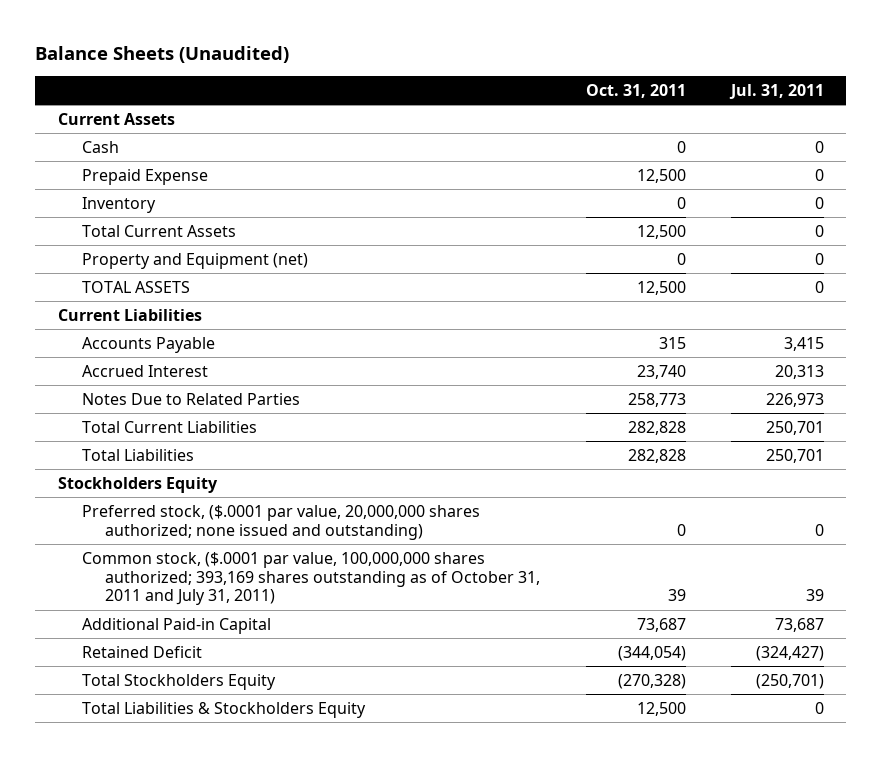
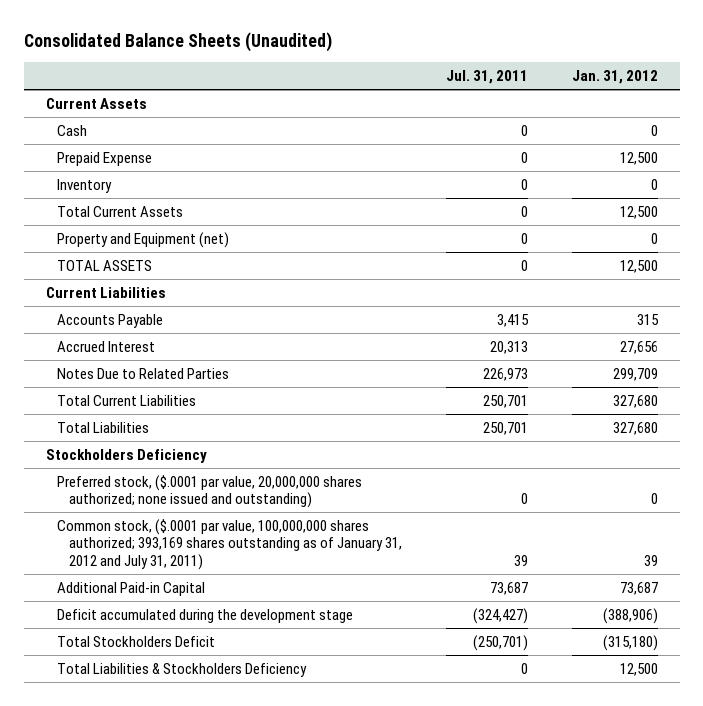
- Balance Sheets (Unaudited)
+ Consolidated Balance Sheets (Unaudited)
- | Oct. 31, 2011 | Jul. 31, 2011
+ | Jul. 31, 2011 | Jan. 31, 2012
- Stockholders Equity
+ Stockholders Deficiency
- Common stock, ($.0001 par value, 100,000,000 shares authorized; 393,169 shares outstanding as of October 31, 2011 and July 31, 2011) | 39 | 39
+ Common stock, ($.0001 par value, 100,000,000 shares authorized; 393,169 shares outstanding as of January 31, 2012 and July 31, 2011) | 39 | 39
- Retained Deficit | (344,054) | (324,427)
- Total Stockholders Equity | (270,328) | (250,701)
- Total Liabilities & Stockholders Equity | 12,500 | 0
+ Deficit accumulated during the development stage | (324,427) | (388,906)
+ Total Stockholders Deficit | (250,701) | (315,180)
+ Total Liabilities & Stockholders Deficiency | 0 | 12,500

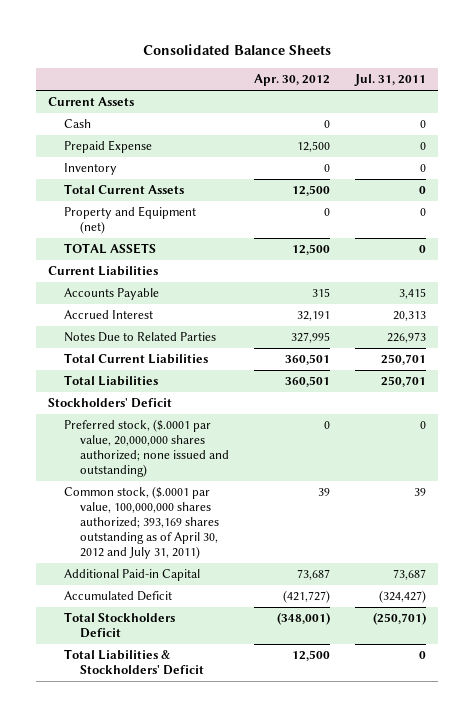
- Consolidated Balance Sheets (Unaudited)
+ Consolidated Balance Sheets
- | Jul. 31, 2011 | Jan. 31, 2012
+ | Apr. 30, 2012 | Jul. 31, 2011
- Stockholders Deficiency
+ Stockholders' Deficit
- Common stock, ($.0001 par value, 100,000,000 shares authorized; 393,169 shares outstanding as of January 31, 2012 and July 31, 2011) | 39 | 39
+ Common stock, ($.0001 par value, 100,000,000 shares authorized; 393,169 shares outstanding as of April 30, 2012 and July 31, 2011) | 39 | 39
- Deficit accumulated during the development stage | (324,427) | (388,906)
+ Accumulated Deficit | (421,727) | (324,427)
- Total Liabilities & Stockholders Deficiency | 0 | 12,500
+ Total Liabilities & Stockholders' Deficit | 12,500 | 0

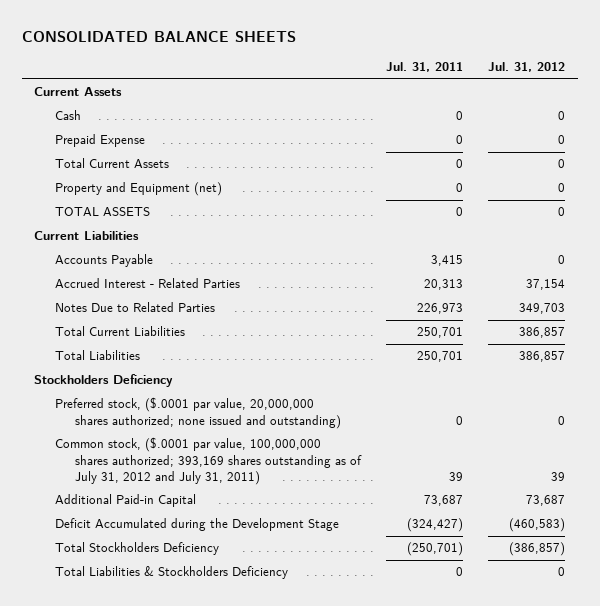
- Consolidated Balance Sheets
+ CONSOLIDATED BALANCE SHEETS
- | Apr. 30, 2012 | Jul. 31, 2011
+ | Jul. 31, 2011 | Jul. 31, 2012
- Inventory | 0 | 0
- Accrued Interest | 32,191 | 20,313
+ Accrued Interest - Related Parties | 20,313 | 37,154
- Stockholders' Deficit
+ Stockholders Deficiency
- Common stock, ($.0001 par value, 100,000,000 shares authorized; 393,169 shares outstanding as of April 30, 2012 and July 31, 2011) | 39 | 39
+ Common stock, ($.0001 par value, 100,000,000 shares authorized; 393,169 shares outstanding as of July 31, 2012 and July 31, 2011) | 39 | 39
- Accumulated Deficit | (421,727) | (324,427)
- Total Stockholders Deficit | (348,001) | (250,701)
- Total Liabilities & Stockholders' Deficit | 12,500 | 0
+ Deficit Accumulated during the Development Stage | (324,427) | (460,583)
+ Total Stockholders Deficiency | (250,701) | (386,857)
+ Total Liabilities & Stockholders Deficiency | 0 | 0

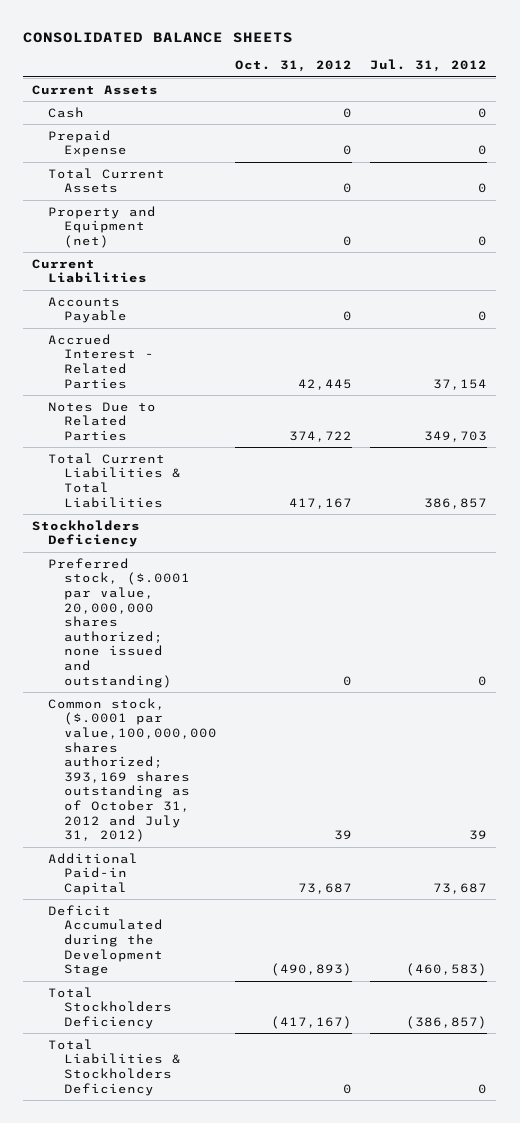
- | Jul. 31, 2011 | Jul. 31, 2012
+ | Oct. 31, 2012 | Jul. 31, 2012
- TOTAL ASSETS | 0 | 0
- Total Current Liabilities | 250,701 | 386,857
- Total Liabilities | 250,701 | 386,857
+ Total Current Liabilities & Total Liabilities | 417,167 | 386,857
- Common stock, ($.0001 par value, 100,000,000 shares authorized; 393,169 shares outstanding as of July 31, 2012 and July 31, 2011) | 39 | 39
+ Common stock, ($.0001 par value,100,000,000 shares authorized; 393,169 shares outstanding as of October 31, 2012 and July 31, 2012) | 39 | 39

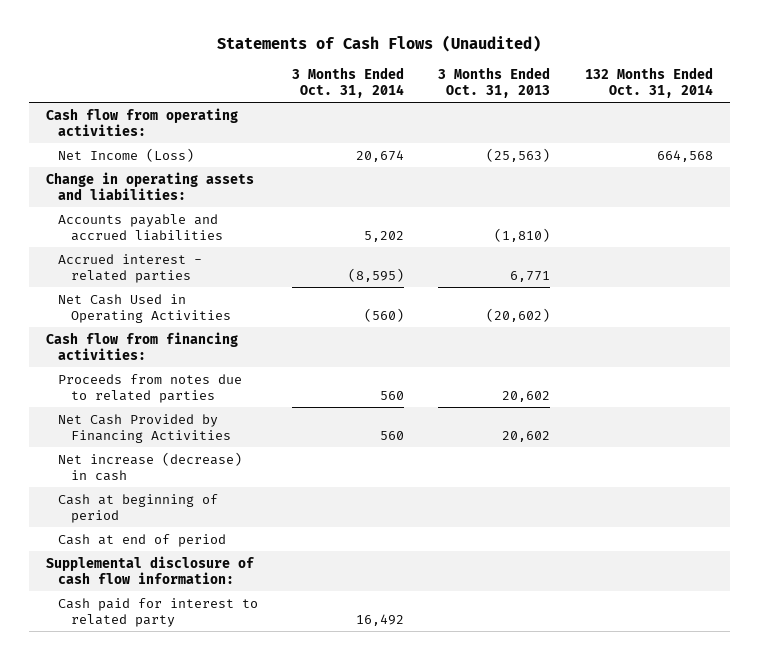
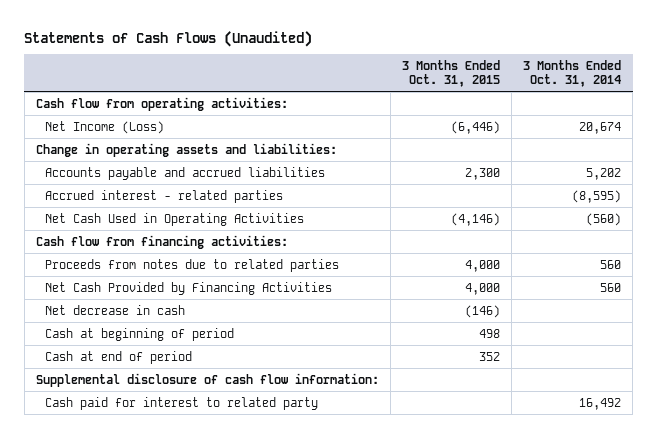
- | 3 Months Ended Oct. 31, 2014 | 3 Months Ended Oct. 31, 2013 | 132 Months Ended Oct. 31, 2014
+ | 3 Months Ended Oct. 31, 2015 | 3 Months Ended Oct. 31, 2014
- Net increase (decrease) in cash
+ Net decrease in cash | (146) |

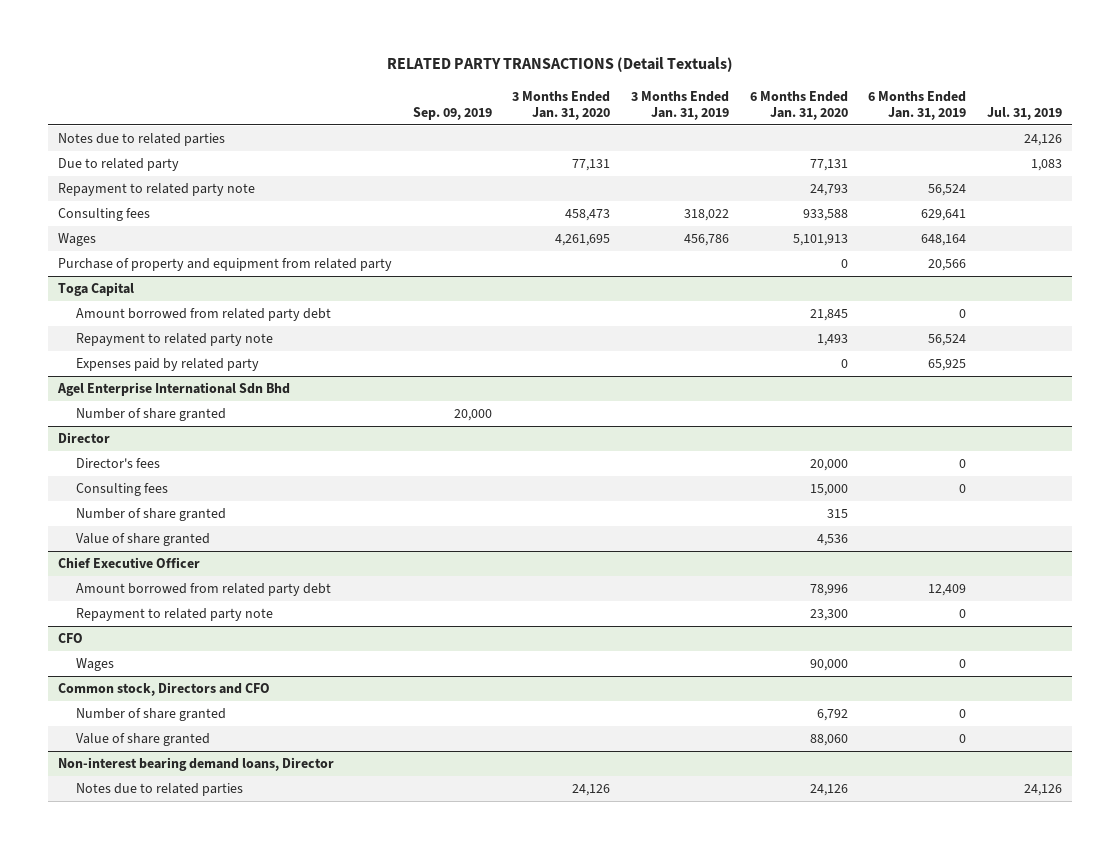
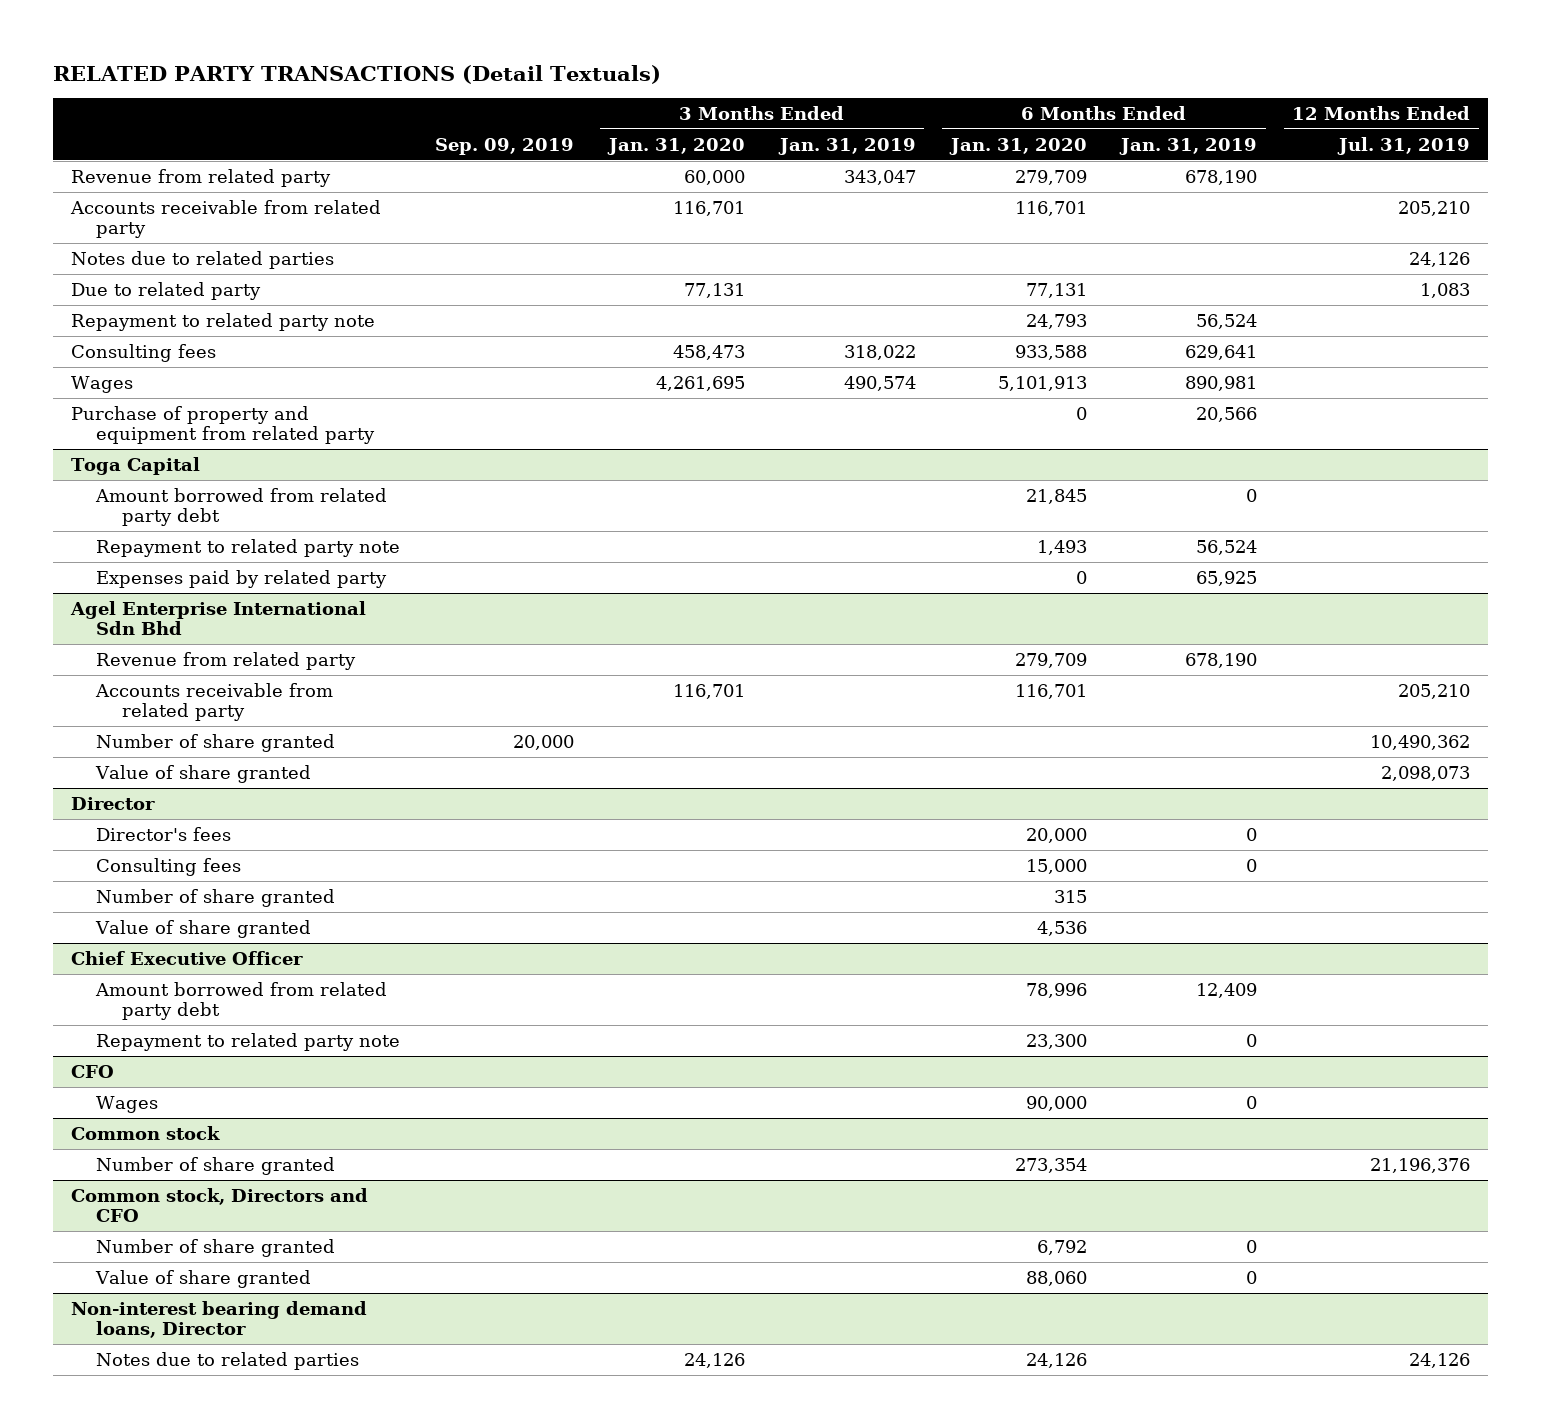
- | Sep. 09, 2019 | 3 Months Ended Jan. 31, 2020 | 3 Months Ended Jan. 31, 2019 | 6 Months Ended Jan. 31, 2020 | 6 Months Ended Jan. 31, 2019 | Jul. 31, 2019
+ | Sep. 09, 2019 | 3 Months Ended Jan. 31, 2020 | 3 Months Ended Jan. 31, 2019 | 6 Months Ended Jan. 31, 2020 | 6 Months Ended Jan. 31, 2019 | 12 Months Ended Jul. 31, 2019
+ Revenue from related party | | 60,000 | 343,047 | 279,709 | 678,190 |
+ Accounts receivable from related party | | 116,701 | | 116,701 | | 205,210
- Wages | | 4,261,695 | 456,786 | 5,101,913 | 648,164 |
+ Wages | | 4,261,695 | 490,574 | 5,101,913 | 890,981 |
@ Agel Enterprise International Sdn Bhd
+ Revenue from related party | | | | 279,709 | 678,190 |
+ Accounts receivable from related party | | 116,701 | | 116,701 | | 205,210
+ Value of share granted | | | | | | 2,098,073
+ Common stock
+ Number of share granted | | | | 273,354 | | 21,196,376

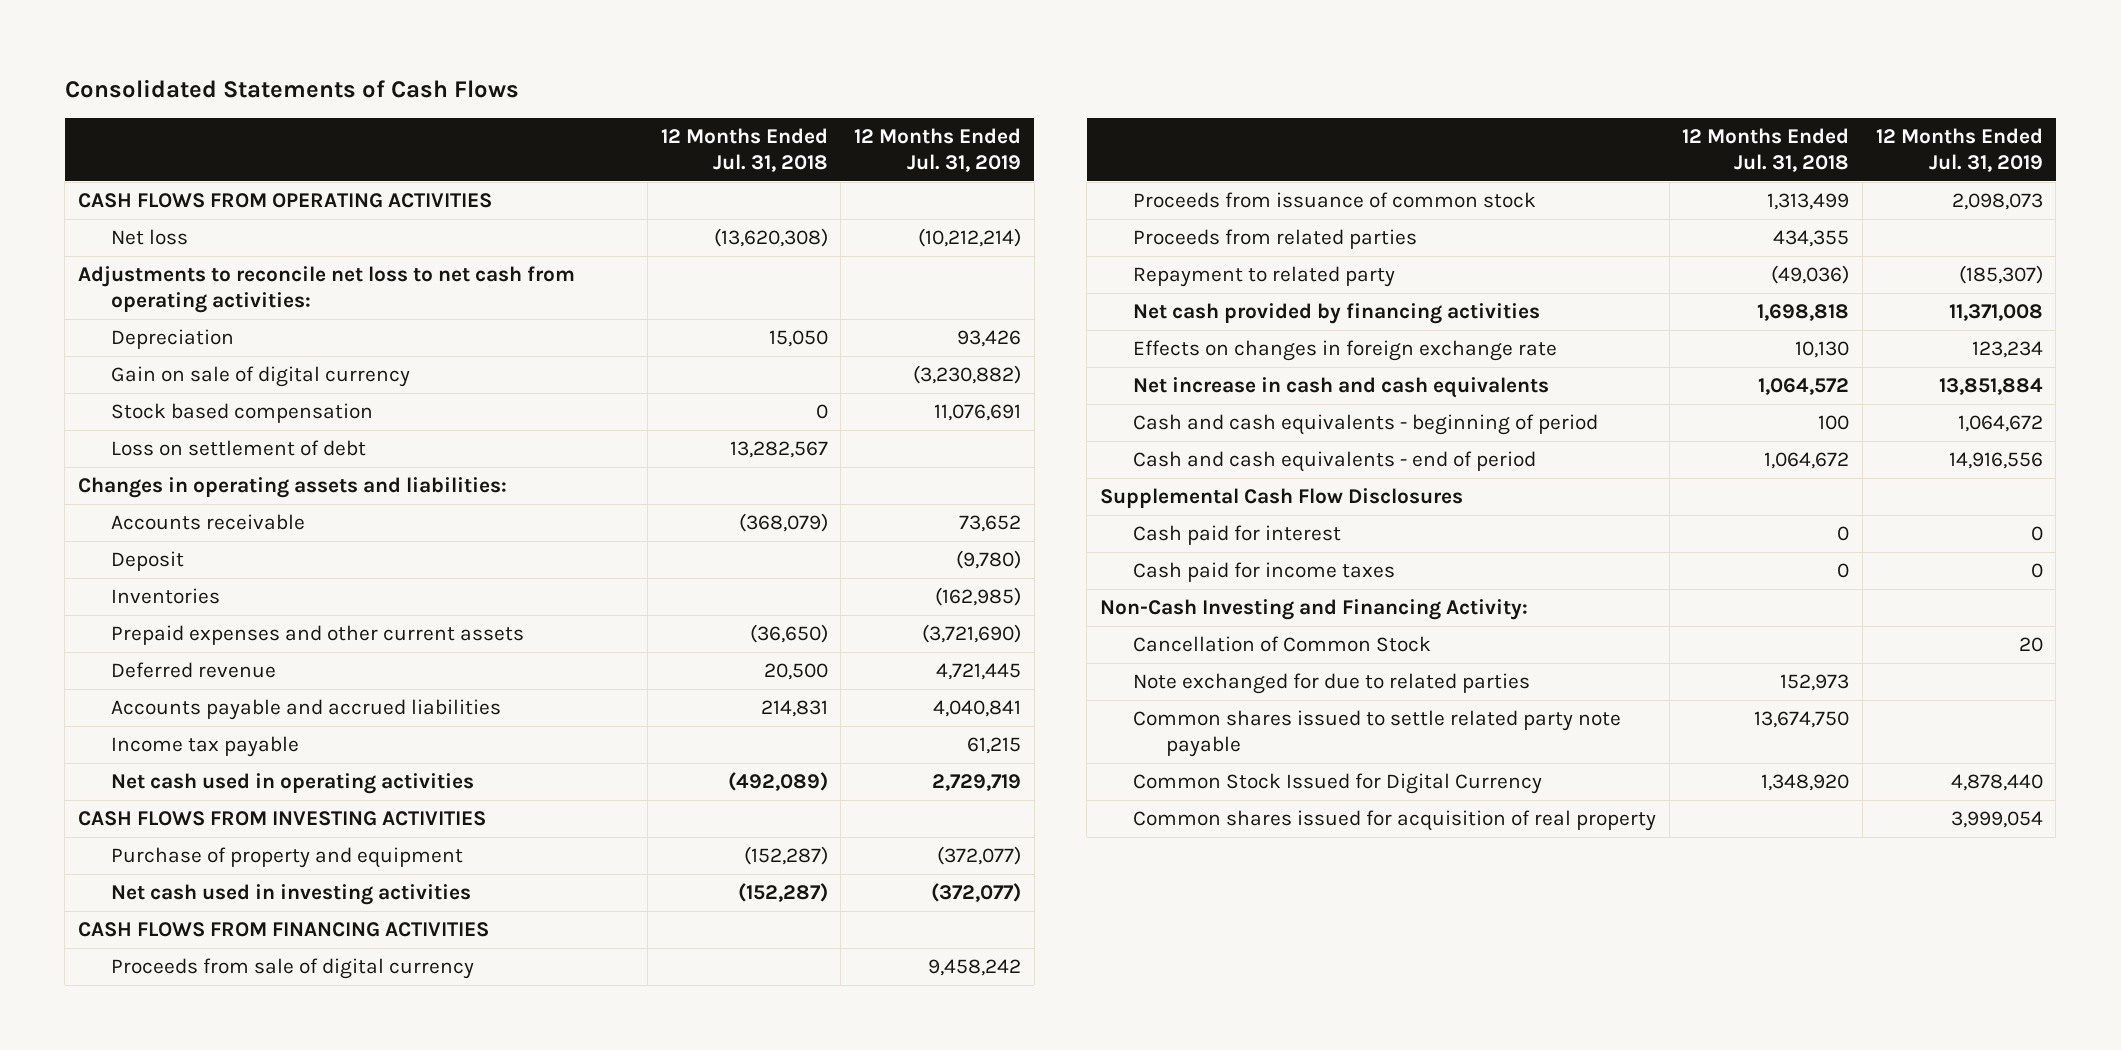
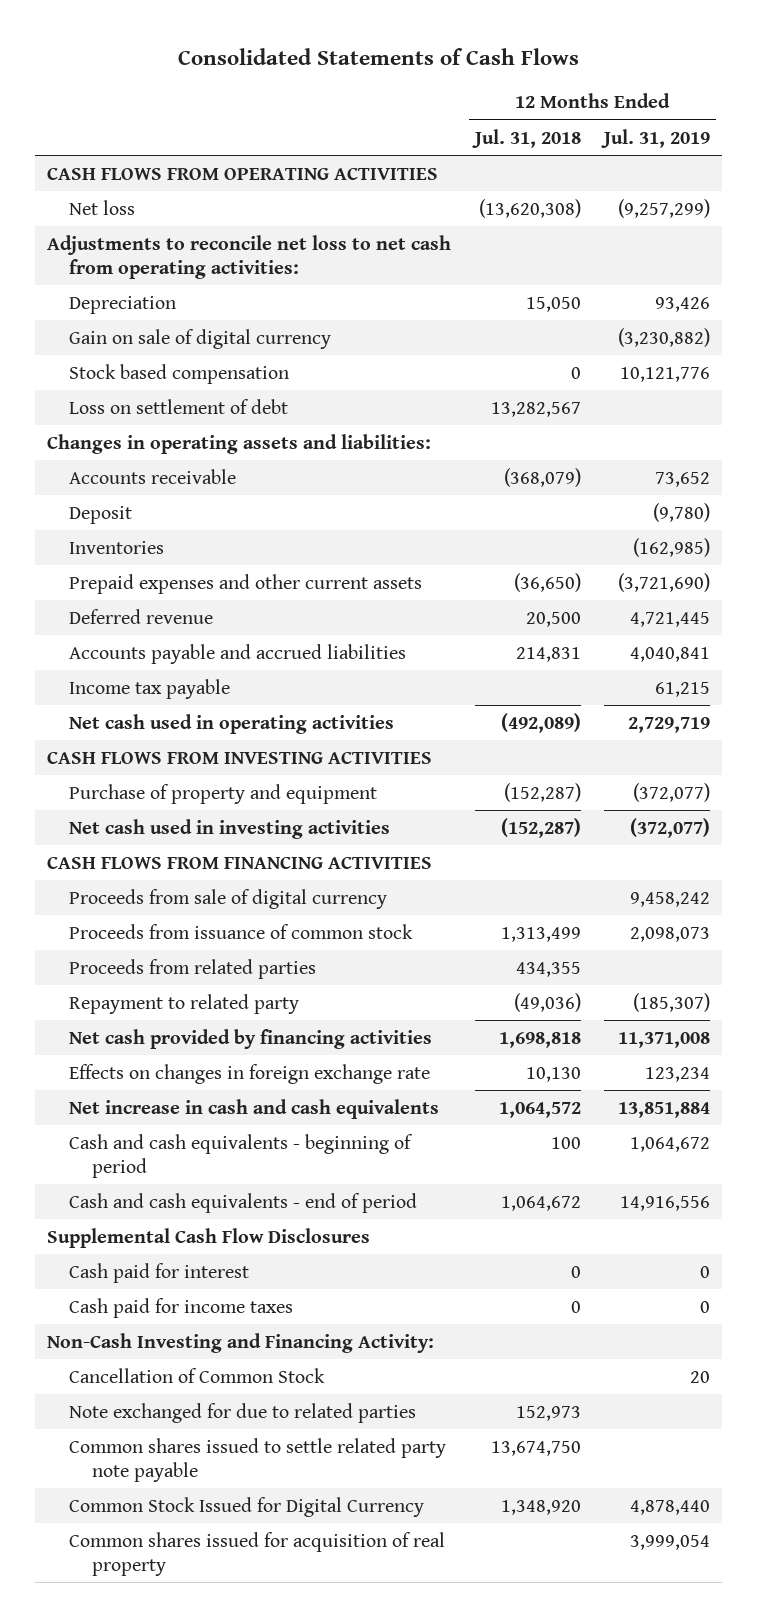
- Net loss | (13,620,308) | (10,212,214)
+ Net loss | (13,620,308) | (9,257,299)
- Stock based compensation | 0 | 11,076,691
+ Stock based compensation | 0 | 10,121,776

